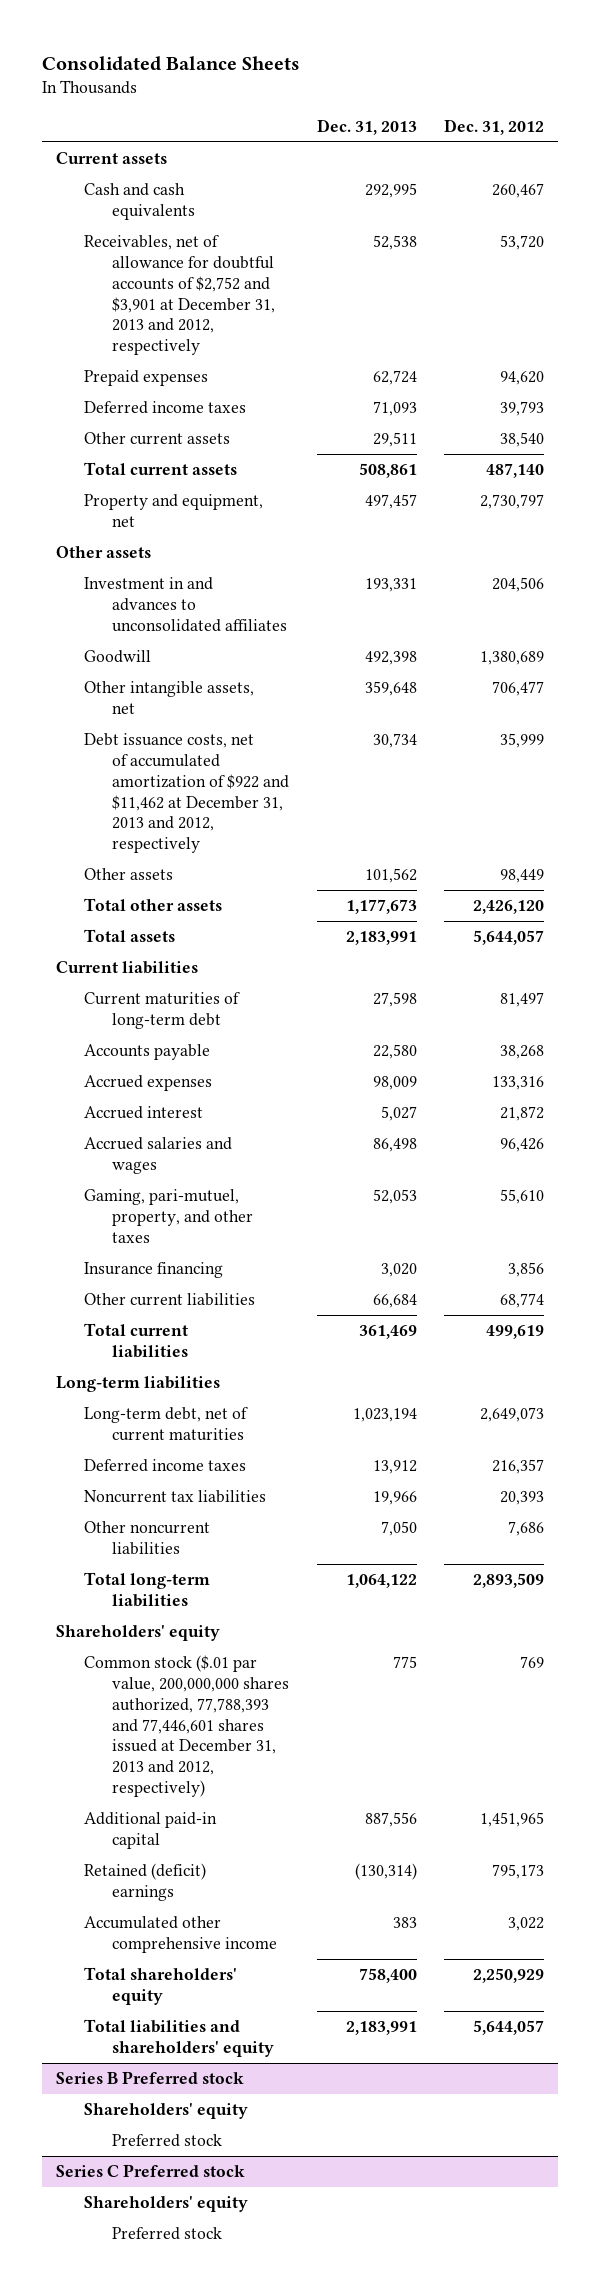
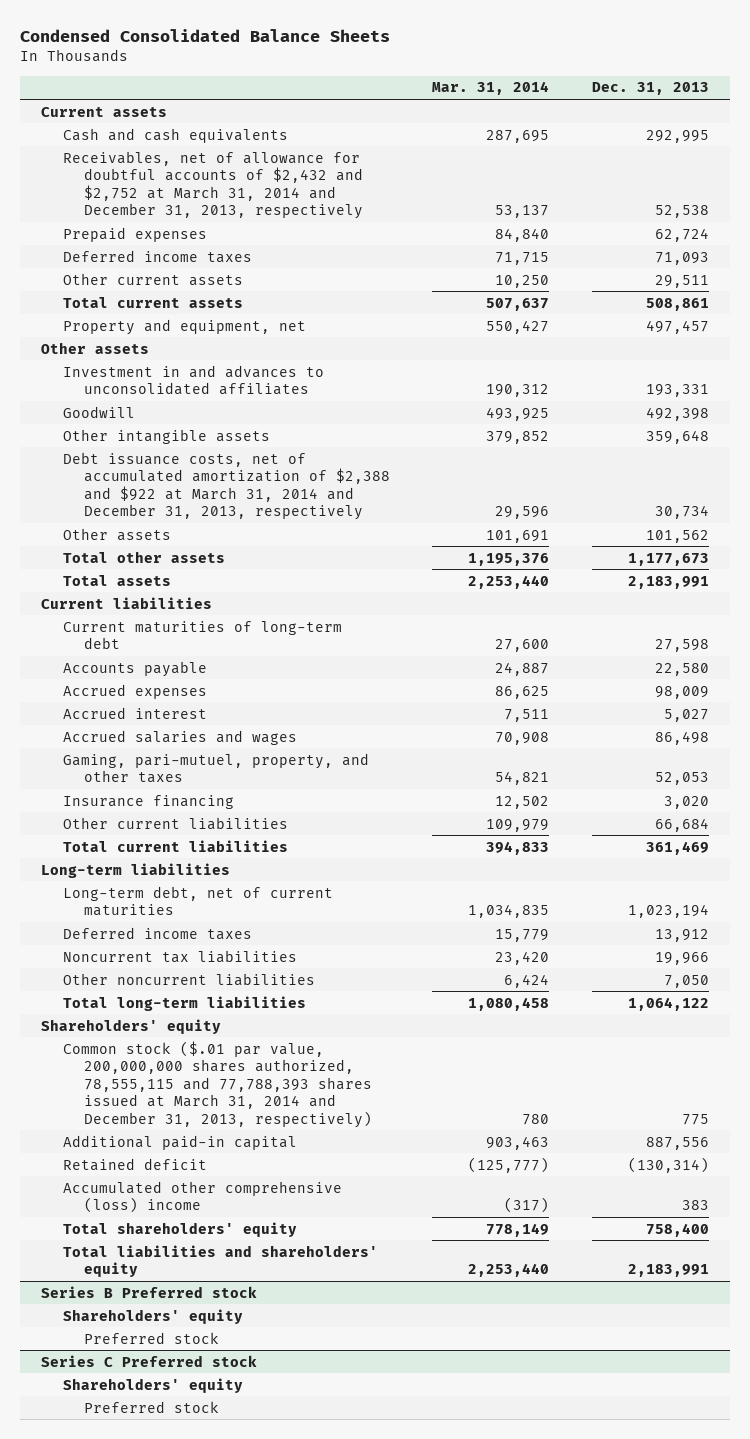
- Consolidated Balance Sheets
+ Condensed Consolidated Balance Sheets
- | Dec. 31, 2013 | Dec. 31, 2012
+ | Mar. 31, 2014 | Dec. 31, 2013
- Receivables, net of allowance for doubtful accounts of $2,752 and $3,901 at December 31, 2013 and 2012, respectively | 52,538 | 53,720
+ Receivables, net of allowance for doubtful accounts of $2,432 and $2,752 at March 31, 2014 and December 31, 2013, respectively | 53,137 | 52,538
- Other intangible assets, net | 359,648 | 706,477
- Debt issuance costs, net of accumulated amortization of $922 and $11,462 at December 31, 2013 and 2012, respectively | 30,734 | 35,999
+ Other intangible assets | 379,852 | 359,648
+ Debt issuance costs, net of accumulated amortization of $2,388 and $922 at March 31, 2014 and December 31, 2013, respectively | 29,596 | 30,734
- Common stock ($.01 par value, 200,000,000 shares authorized, 77,788,393 and 77,446,601 shares issued at December 31, 2013 and 2012, respectively) | 775 | 769
+ Common stock ($.01 par value, 200,000,000 shares authorized, 78,555,115 and 77,788,393 shares issued at March 31, 2014 and December 31, 2013, respectively) | 780 | 775
- Retained (deficit) earnings | (130,314) | 795,173
- Accumulated other comprehensive income | 383 | 3,022
+ Retained deficit | (125,777) | (130,314)
+ Accumulated other comprehensive (loss) income | (317) | 383

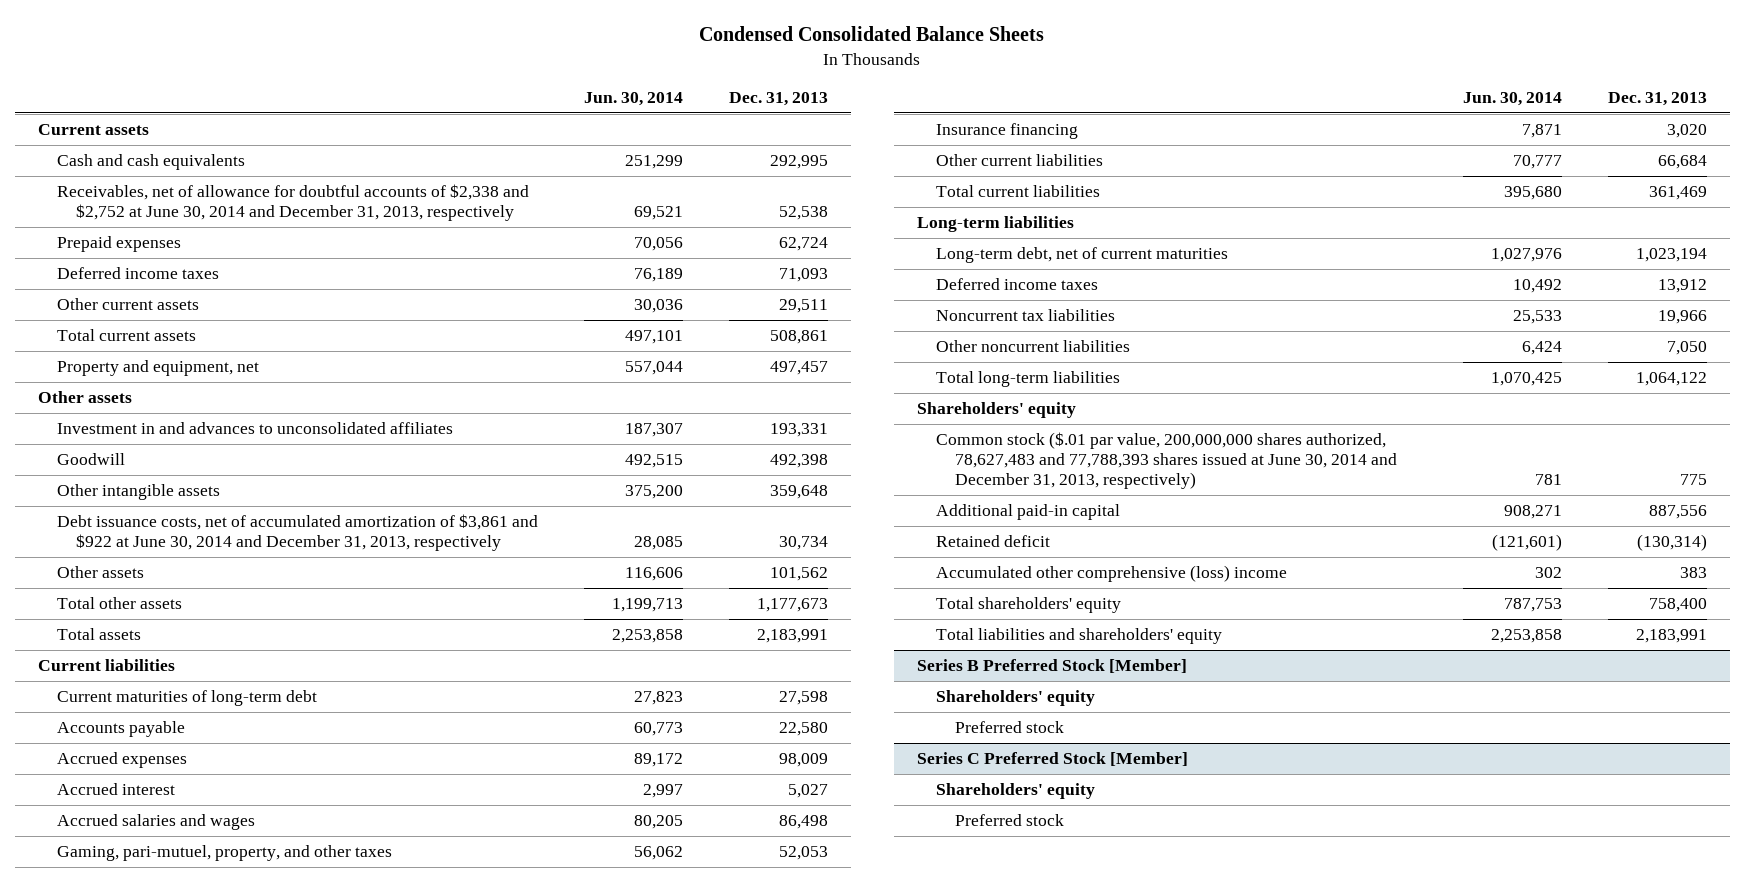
- | Mar. 31, 2014 | Dec. 31, 2013
+ | Jun. 30, 2014 | Dec. 31, 2013
- Receivables, net of allowance for doubtful accounts of $2,432 and $2,752 at March 31, 2014 and December 31, 2013, respectively | 53,137 | 52,538
+ Receivables, net of allowance for doubtful accounts of $2,338 and $2,752 at June 30, 2014 and December 31, 2013, respectively | 69,521 | 52,538
- Debt issuance costs, net of accumulated amortization of $2,388 and $922 at March 31, 2014 and December 31, 2013, respectively | 29,596 | 30,734
+ Debt issuance costs, net of accumulated amortization of $3,861 and $922 at June 30, 2014 and December 31, 2013, respectively | 28,085 | 30,734
- Common stock ($.01 par value, 200,000,000 shares authorized, 78,555,115 and 77,788,393 shares issued at March 31, 2014 and December 31, 2013, respectively) | 780 | 775
+ Common stock ($.01 par value, 200,000,000 shares authorized, 78,627,483 and 77,788,393 shares issued at June 30, 2014 and December 31, 2013, respectively) | 781 | 775
- Series B Preferred stock
+ Series B Preferred Stock [Member]
- Series C Preferred stock
+ Series C Preferred Stock [Member]

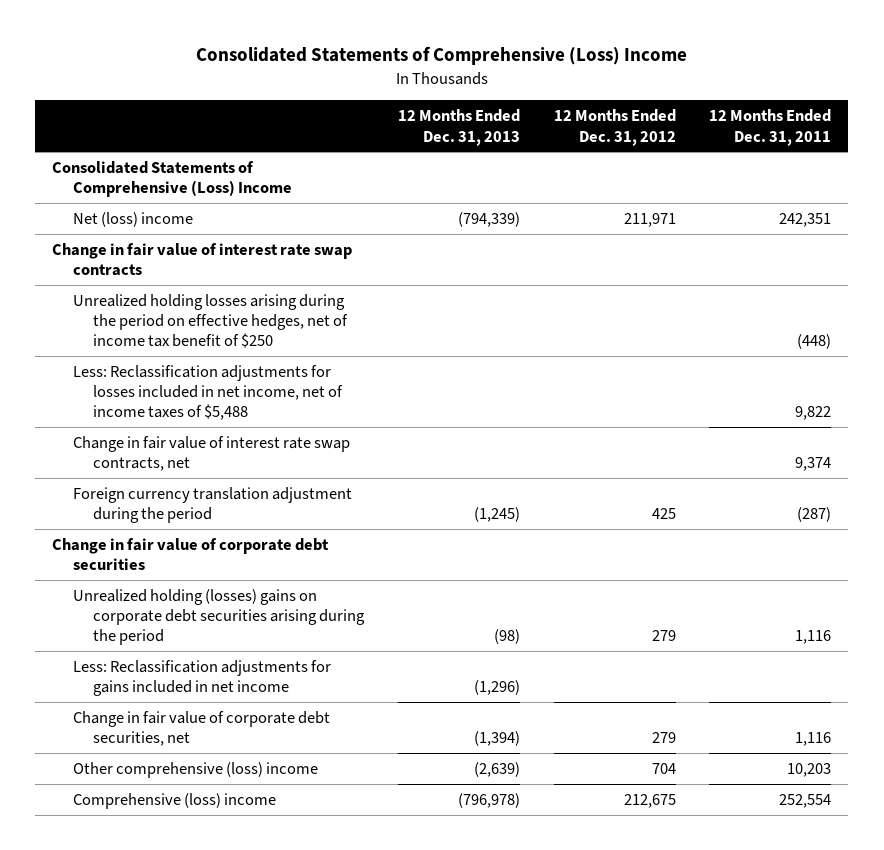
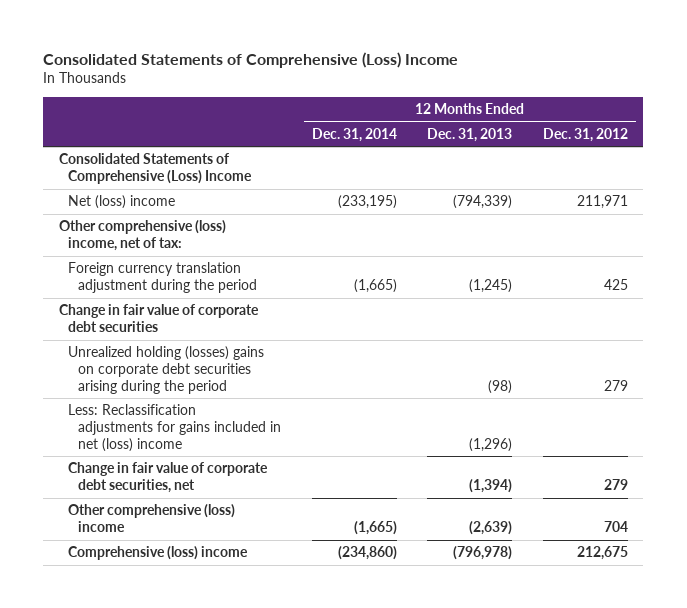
- | 12 Months Ended Dec. 31, 2013 | 12 Months Ended Dec. 31, 2012 | 12 Months Ended Dec. 31, 2011
+ | 12 Months Ended Dec. 31, 2014 | 12 Months Ended Dec. 31, 2013 | 12 Months Ended Dec. 31, 2012
- Change in fair value of interest rate swap contracts
- Unrealized holding losses arising during the period on effective hedges, net of income tax benefit of $250 | | | (448)
- Less: Reclassification adjustments for losses included in net income, net of income taxes of $5,488 | | | 9,822
- Change in fair value of interest rate swap contracts, net | | | 9,374
+ Other comprehensive (loss) income, net of tax:
- Less: Reclassification adjustments for gains included in net income | (1,296) | |
+ Less: Reclassification adjustments for gains included in net (loss) income | | (1,296) |

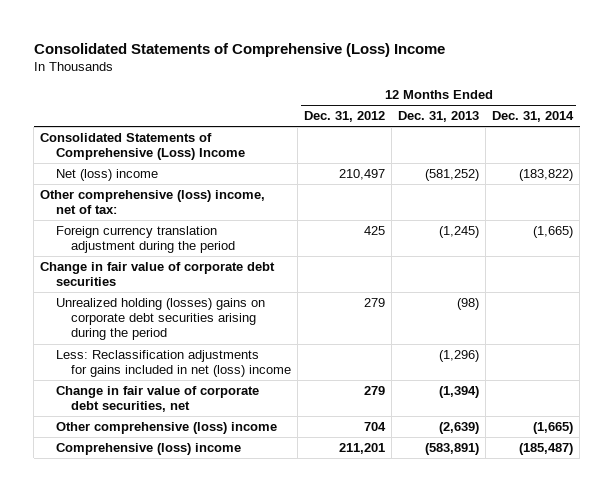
- | 12 Months Ended Dec. 31, 2014 | 12 Months Ended Dec. 31, 2013 | 12 Months Ended Dec. 31, 2012
+ | 12 Months Ended Dec. 31, 2012 | 12 Months Ended Dec. 31, 2013 | 12 Months Ended Dec. 31, 2014
- Net (loss) income | (233,195) | (794,339) | 211,971
+ Net (loss) income | 210,497 | (581,252) | (183,822)
- Comprehensive (loss) income | (234,860) | (796,978) | 212,675
+ Comprehensive (loss) income | 211,201 | (583,891) | (185,487)

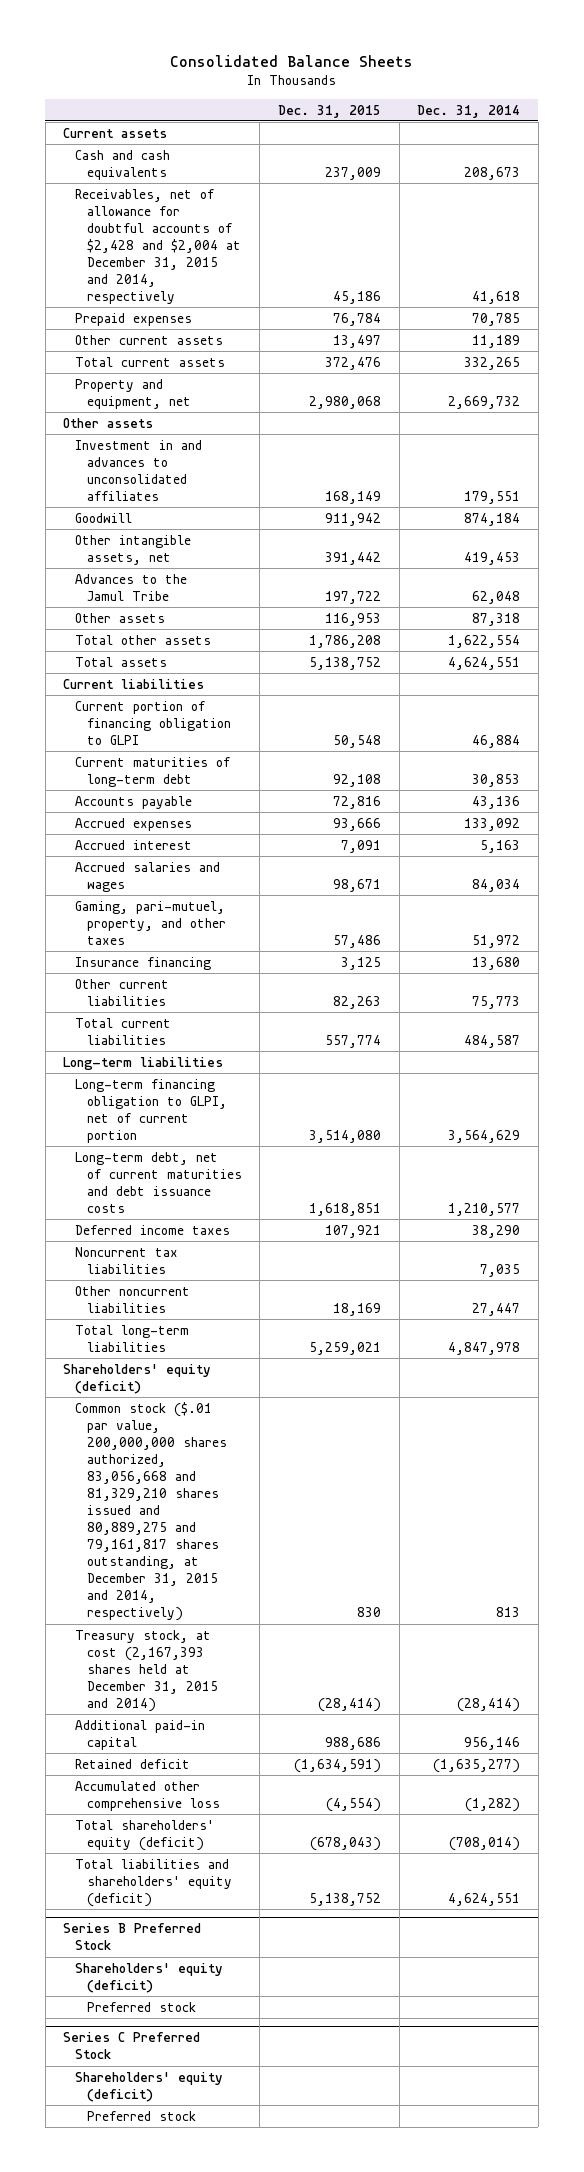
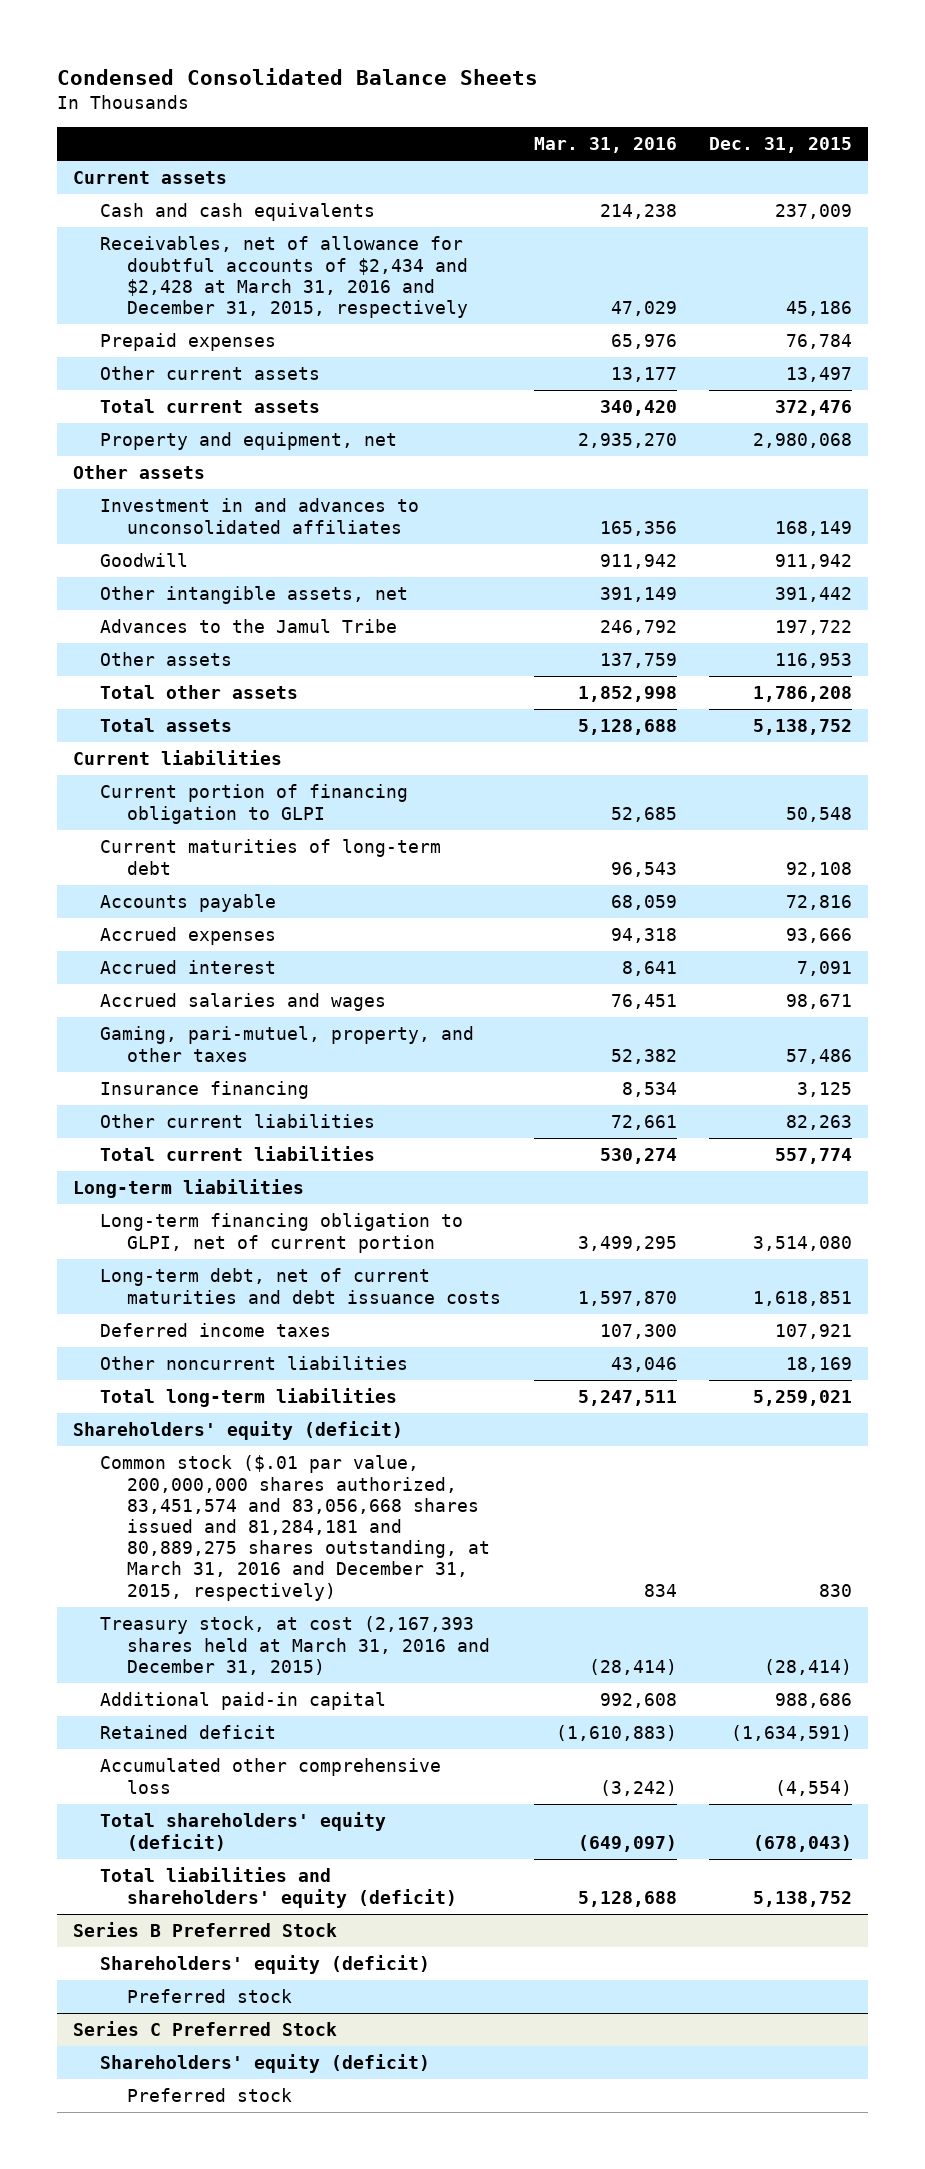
- Consolidated Balance Sheets
+ Condensed Consolidated Balance Sheets
- | Dec. 31, 2015 | Dec. 31, 2014
+ | Mar. 31, 2016 | Dec. 31, 2015
- Receivables, net of allowance for doubtful accounts of $2,428 and $2,004 at December 31, 2015 and 2014, respectively | 45,186 | 41,618
+ Receivables, net of allowance for doubtful accounts of $2,434 and $2,428 at March 31, 2016 and December 31, 2015, respectively | 47,029 | 45,186
- Noncurrent tax liabilities | | 7,035
- Common stock ($.01 par value, 200,000,000 shares authorized, 83,056,668 and 81,329,210 shares issued and 80,889,275 and 79,161,817 shares outstanding, at December 31, 2015 and 2014, respectively) | 830 | 813
- Treasury stock, at cost (2,167,393 shares held at December 31, 2015 and 2014) | (28,414) | (28,414)
+ Common stock ($.01 par value, 200,000,000 shares authorized, 83,451,574 and 83,056,668 shares issued and 81,284,181 and 80,889,275 shares outstanding, at March 31, 2016 and December 31, 2015, respectively) | 834 | 830
+ Treasury stock, at cost (2,167,393 shares held at March 31, 2016 and December 31, 2015) | (28,414) | (28,414)

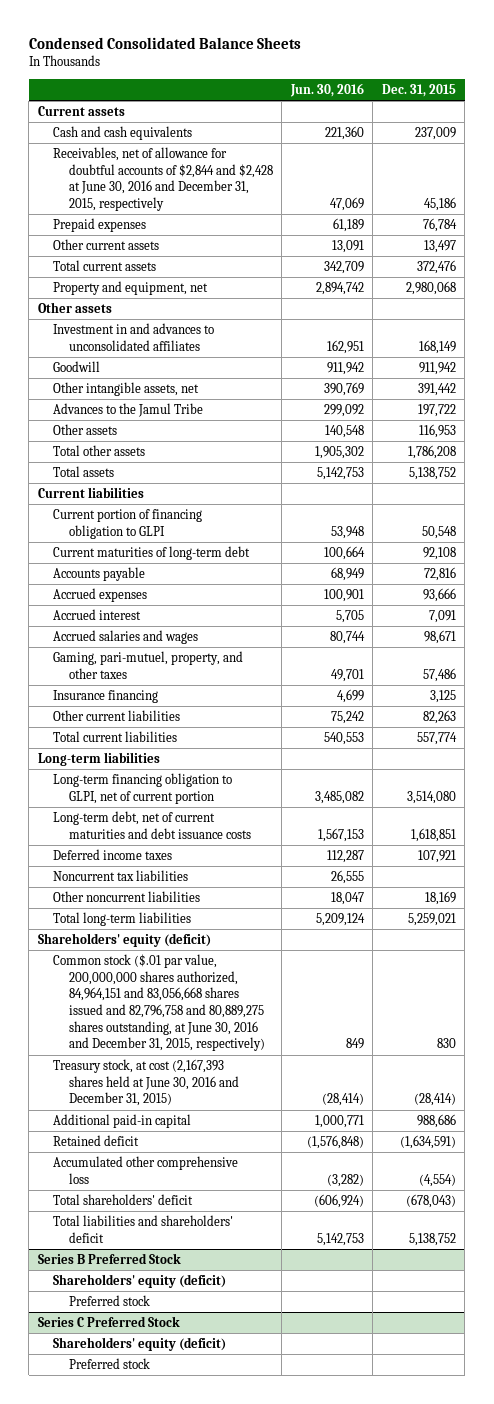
- | Mar. 31, 2016 | Dec. 31, 2015
+ | Jun. 30, 2016 | Dec. 31, 2015
- Receivables, net of allowance for doubtful accounts of $2,434 and $2,428 at March 31, 2016 and December 31, 2015, respectively | 47,029 | 45,186
+ Receivables, net of allowance for doubtful accounts of $2,844 and $2,428 at June 30, 2016 and December 31, 2015, respectively | 47,069 | 45,186
+ Noncurrent tax liabilities | 26,555 |
- Common stock ($.01 par value, 200,000,000 shares authorized, 83,451,574 and 83,056,668 shares issued and 81,284,181 and 80,889,275 shares outstanding, at March 31, 2016 and December 31, 2015, respectively) | 834 | 830
- Treasury stock, at cost (2,167,393 shares held at March 31, 2016 and December 31, 2015) | (28,414) | (28,414)
+ Common stock ($.01 par value, 200,000,000 shares authorized, 84,964,151 and 83,056,668 shares issued and 82,796,758 and 80,889,275 shares outstanding, at June 30, 2016 and December 31, 2015, respectively) | 849 | 830
+ Treasury stock, at cost (2,167,393 shares held at June 30, 2016 and December 31, 2015) | (28,414) | (28,414)
- Total shareholders' equity (deficit) | (649,097) | (678,043)
- Total liabilities and shareholders' equity (deficit) | 5,128,688 | 5,138,752
+ Total shareholders' deficit | (606,924) | (678,043)
+ Total liabilities and shareholders' deficit | 5,142,753 | 5,138,752

